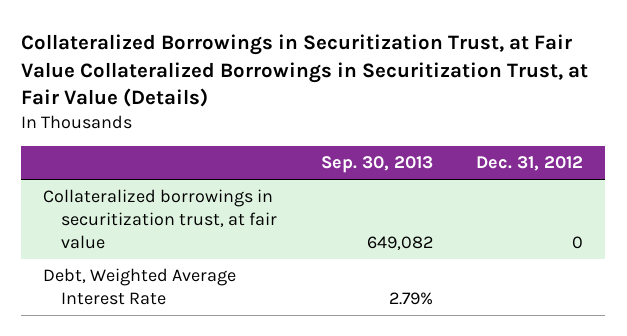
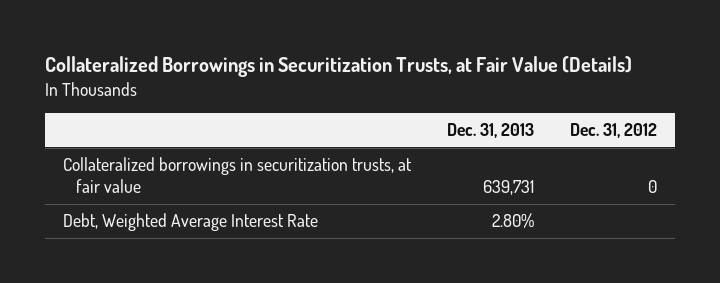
- Collateralized Borrowings in Securitization Trust, at Fair Value Collateralized Borrowings in Securitization Trust, at Fair Value (Details)
+ Collateralized Borrowings in Securitization Trusts, at Fair Value (Details)
- | Sep. 30, 2013 | Dec. 31, 2012
+ | Dec. 31, 2013 | Dec. 31, 2012
- Collateralized borrowings in securitization trust, at fair value | 649,082 | 0
+ Collateralized borrowings in securitization trusts, at fair value | 639,731 | 0

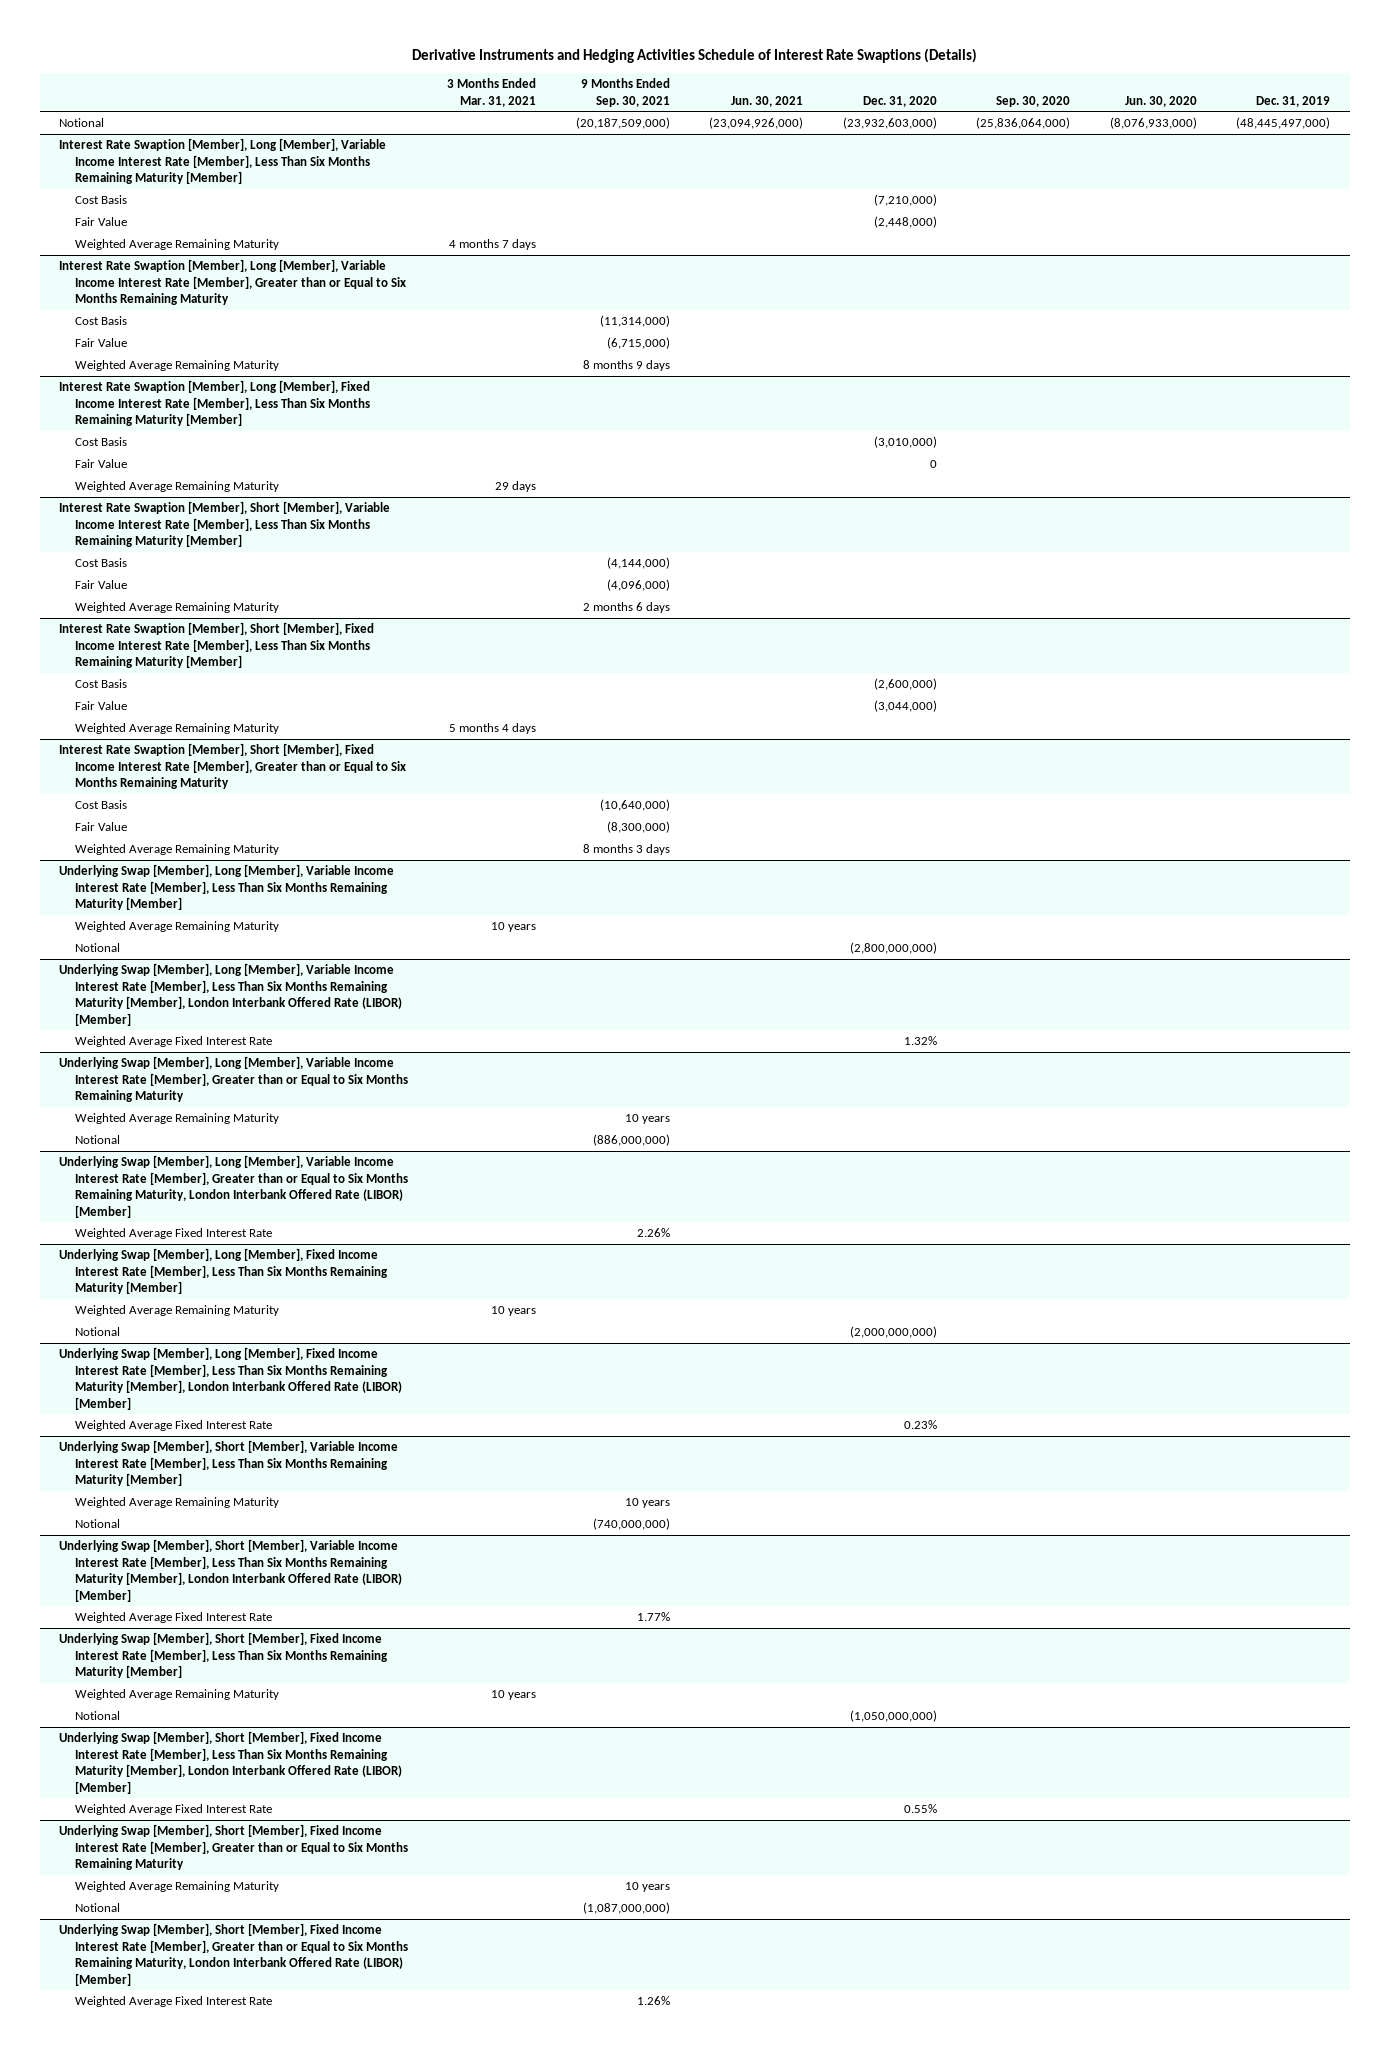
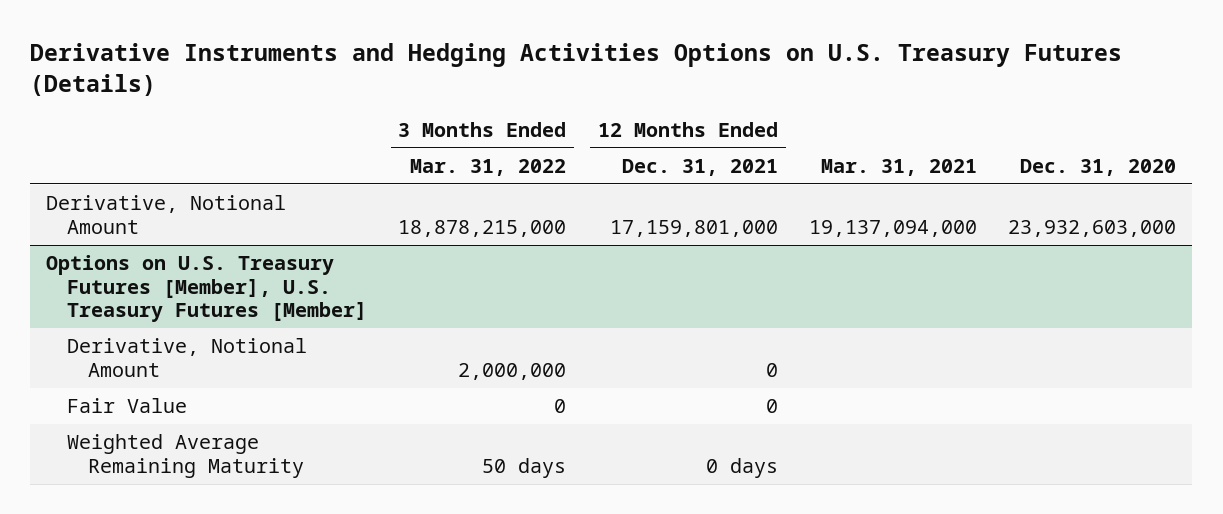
- Derivative Instruments and Hedging Activities Schedule of Interest Rate Swaptions (Details)
+ Derivative Instruments and Hedging Activities Options on U.S. Treasury Futures (Details)
- | 3 Months Ended Mar. 31, 2021 | 9 Months Ended Sep. 30, 2021 | Jun. 30, 2021 | Dec. 31, 2020 | Sep. 30, 2020 | Jun. 30, 2020 | Dec. 31, 2019
+ | 3 Months Ended Mar. 31, 2022 | 12 Months Ended Dec. 31, 2021 | Mar. 31, 2021 | Dec. 31, 2020
- Notional | | (20,187,509,000) | (23,094,926,000) | (23,932,603,000) | (25,836,064,000) | (8,076,933,000) | (48,445,497,000)
- Interest Rate Swaption [Member], Long [Member], Variable Income Interest Rate [Member], Less Than Six Months Remaining Maturity [Member]
- Cost Basis | | | | (7,210,000) | | |
- Fair Value | | | | (2,448,000) | | |
- Weighted Average Remaining Maturity | 4 months 7 days | | | | | |
- Interest Rate Swaption [Member], Long [Member], Variable Income Interest Rate [Member], Greater than or Equal to Six Months Remaining Maturity
- Cost Basis | | (11,314,000) | | | | |
- Fair Value | | (6,715,000) | | | | |
- Weighted Average Remaining Maturity | | 8 months 9 days | | | | |
- Interest Rate Swaption [Member], Long [Member], Fixed Income Interest Rate [Member], Less Than Six Months Remaining Maturity [Member]
- Cost Basis | | | | (3,010,000) | | |
- Fair Value | | | | 0 | | |
- Weighted Average Remaining Maturity | 29 days | | | | | |
- Interest Rate Swaption [Member], Short [Member], Variable Income Interest Rate [Member], Less Than Six Months Remaining Maturity [Member]
- Cost Basis | | (4,144,000) | | | | |
- Fair Value | | (4,096,000) | | | | |
- Weighted Average Remaining Maturity | | 2 months 6 days | | | | |
- Interest Rate Swaption [Member], Short [Member], Fixed Income Interest Rate [Member], Less Than Six Months Remaining Maturity [Member]
- Cost Basis | | | | (2,600,000) | | |
- Fair Value | | | | (3,044,000) | | |
- Weighted Average Remaining Maturity | 5 months 4 days | | | | | |
- Interest Rate Swaption [Member], Short [Member], Fixed Income Interest Rate [Member], Greater than or Equal to Six Months Remaining Maturity
- Cost Basis | | (10,640,000) | | | | |
- Fair Value | | (8,300,000) | | | | |
- Weighted Average Remaining Maturity | | 8 months 3 days | | | | |
- Underlying Swap [Member], Long [Member], Variable Income Interest Rate [Member], Less Than Six Months Remaining Maturity [Member]
- Weighted Average Remaining Maturity | 10 years | | | | | |
- Notional | | | | (2,800,000,000) | | |
- Underlying Swap [Member], Long [Member], Variable Income Interest Rate [Member], Less Than Six Months Remaining Maturity [Member], London Interbank Offered Rate (LIBOR) [Member]
- Weighted Average Fixed Interest Rate | | | | 1.32% | | |
- Underlying Swap [Member], Long [Member], Variable Income Interest Rate [Member], Greater than or Equal to Six Months Remaining Maturity
- Weighted Average Remaining Maturity | | 10 years | | | | |
- Notional | | (886,000,000) | | | | |
- Underlying Swap [Member], Long [Member], Variable Income Interest Rate [Member], Greater than or Equal to Six Months Remaining Maturity, London Interbank Offered Rate (LIBOR) [Member]
- Weighted Average Fixed Interest Rate | | 2.26% | | | | |
- Underlying Swap [Member], Long [Member], Fixed Income Interest Rate [Member], Less Than Six Months Remaining Maturity [Member]
- Weighted Average Remaining Maturity | 10 years | | | | | |
- Notional | | | | (2,000,000,000) | | |
- Underlying Swap [Member], Long [Member], Fixed Income Interest Rate [Member], Less Than Six Months Remaining Maturity [Member], London Interbank Offered Rate (LIBOR) [Member]
- Weighted Average Fixed Interest Rate | | | | 0.23% | | |
- Underlying Swap [Member], Short [Member], Variable Income Interest Rate [Member], Less Than Six Months Remaining Maturity [Member]
- Weighted Average Remaining Maturity | | 10 years | | | | |
- Notional | | (740,000,000) | | | | |
- Underlying Swap [Member], Short [Member], Variable Income Interest Rate [Member], Less Than Six Months Remaining Maturity [Member], London Interbank Offered Rate (LIBOR) [Member]
- Weighted Average Fixed Interest Rate | | 1.77% | | | | |
- Underlying Swap [Member], Short [Member], Fixed Income Interest Rate [Member], Less Than Six Months Remaining Maturity [Member]
- Weighted Average Remaining Maturity | 10 years | | | | | |
- Notional | | | | (1,050,000,000) | | |
- Underlying Swap [Member], Short [Member], Fixed Income Interest Rate [Member], Less Than Six Months Remaining Maturity [Member], London Interbank Offered Rate (LIBOR) [Member]
- Weighted Average Fixed Interest Rate | | | | 0.55% | | |
- Underlying Swap [Member], Short [Member], Fixed Income Interest Rate [Member], Greater than or Equal to Six Months Remaining Maturity
- Weighted Average Remaining Maturity | | 10 years | | | | |
- Notional | | (1,087,000,000) | | | | |
- Underlying Swap [Member], Short [Member], Fixed Income Interest Rate [Member], Greater than or Equal to Six Months Remaining Maturity, London Interbank Offered Rate (LIBOR) [Member]
- Weighted Average Fixed Interest Rate | | 1.26% | | | | |
+ Derivative, Notional Amount | 18,878,215,000 | 17,159,801,000 | 19,137,094,000 | 23,932,603,000
+ Options on U.S. Treasury Futures [Member], U.S. Treasury Futures [Member]
+ Derivative, Notional Amount | 2,000,000 | 0 | |
+ Fair Value | 0 | 0 | |
+ Weighted Average Remaining Maturity | 50 days | 0 days | |

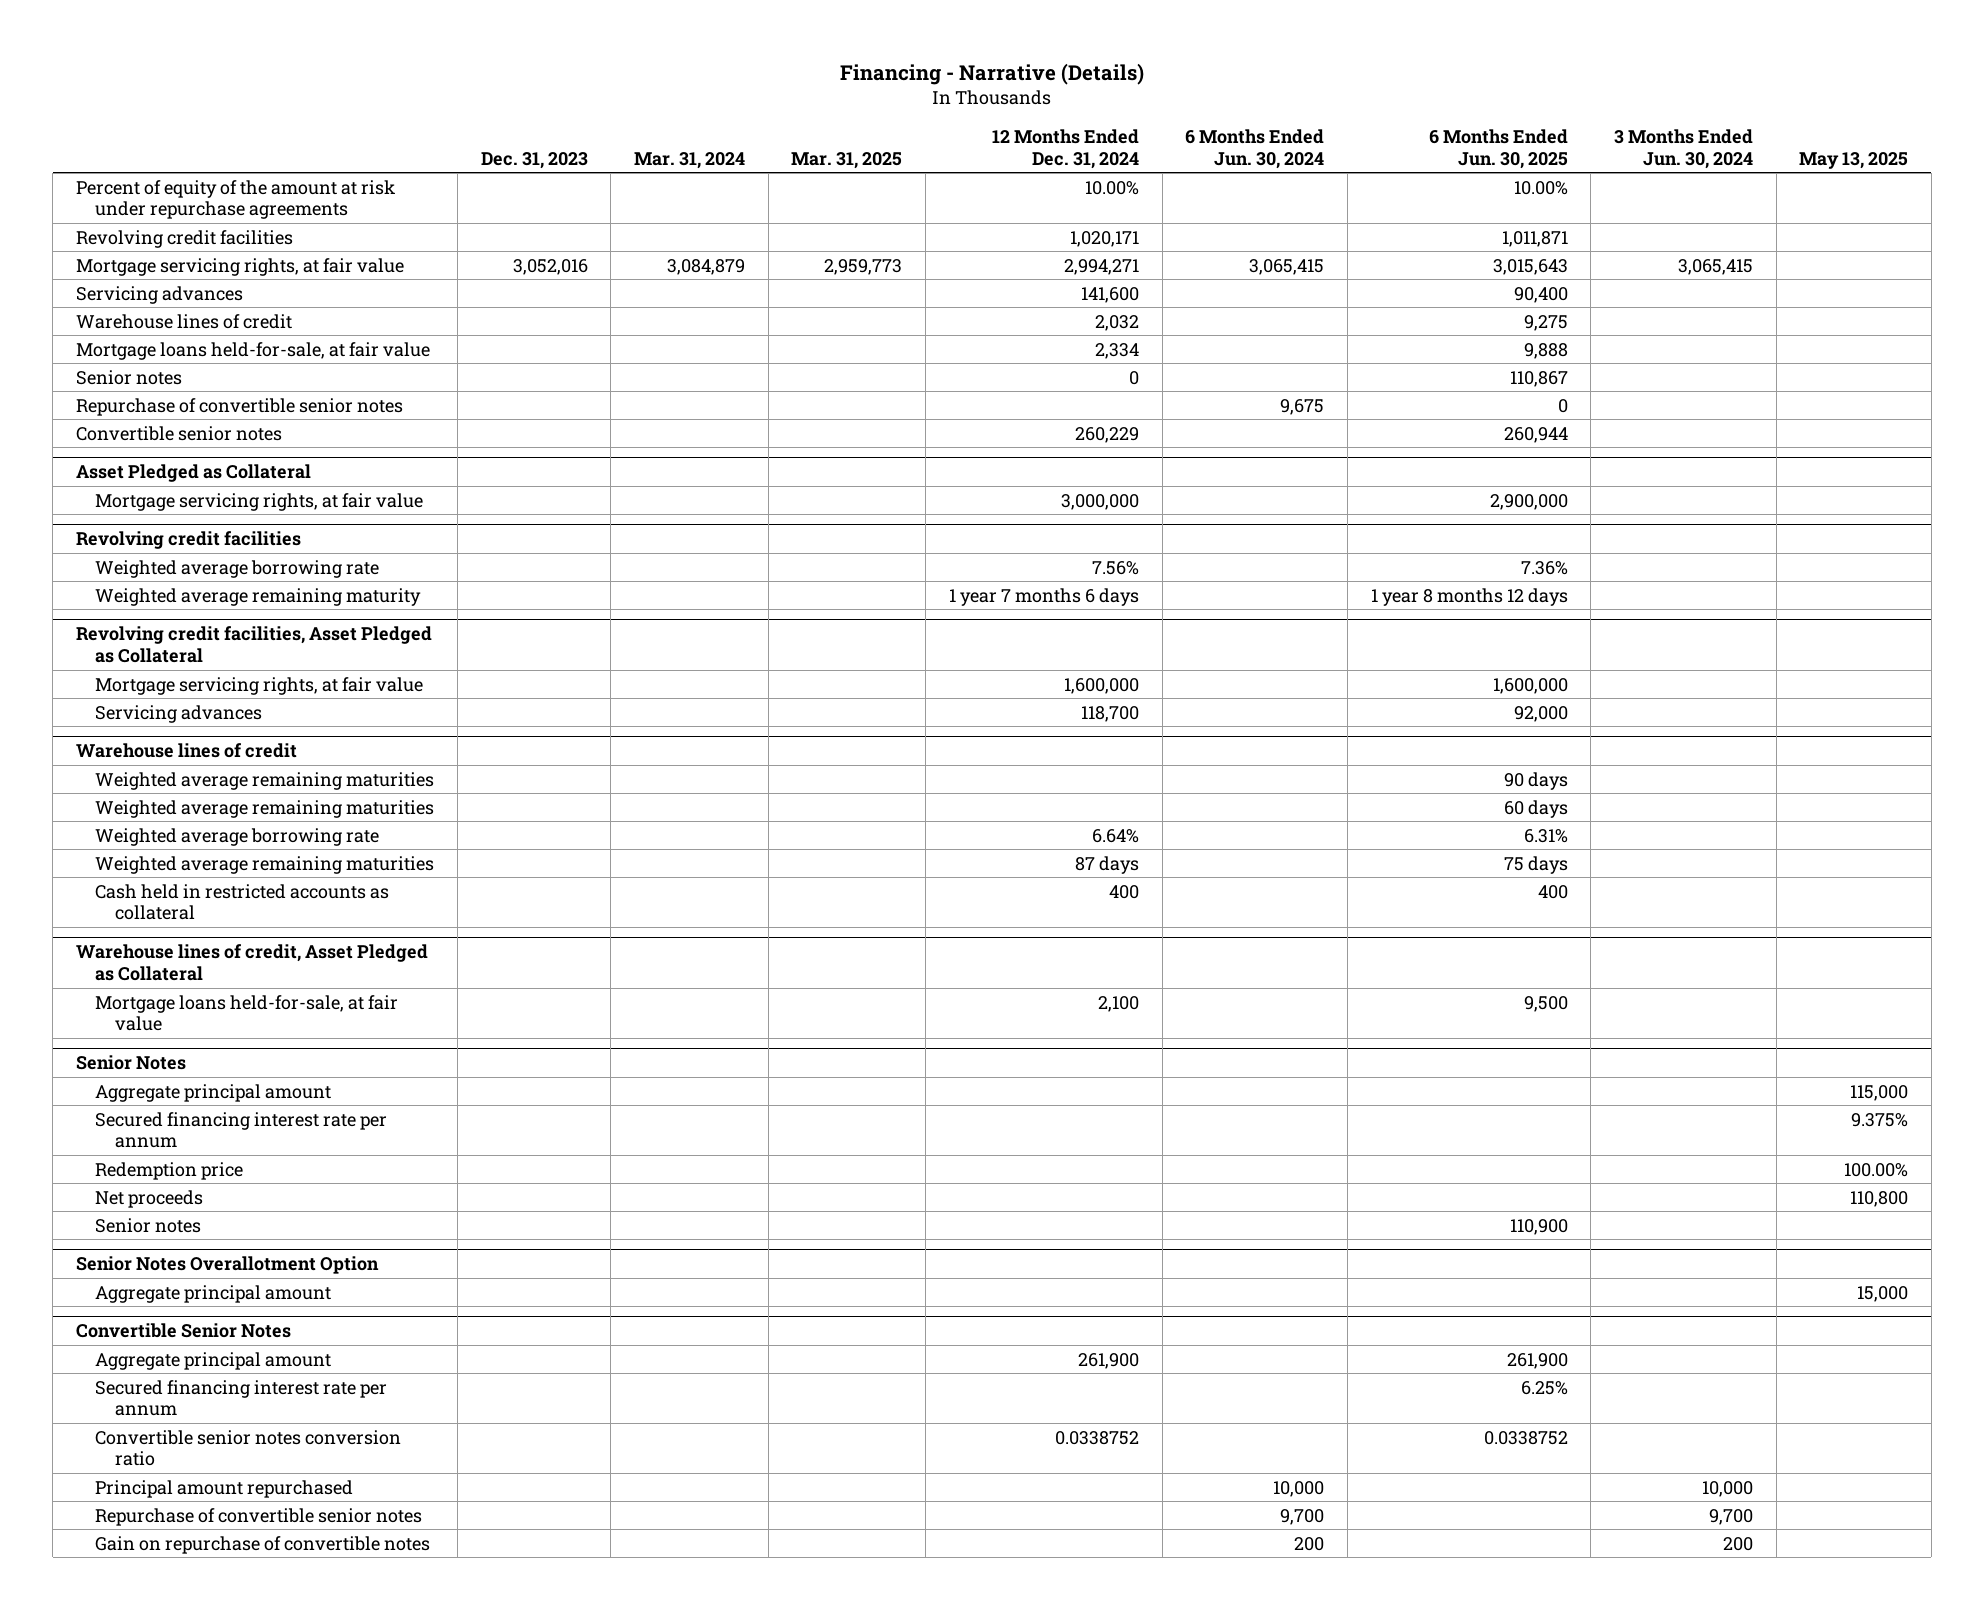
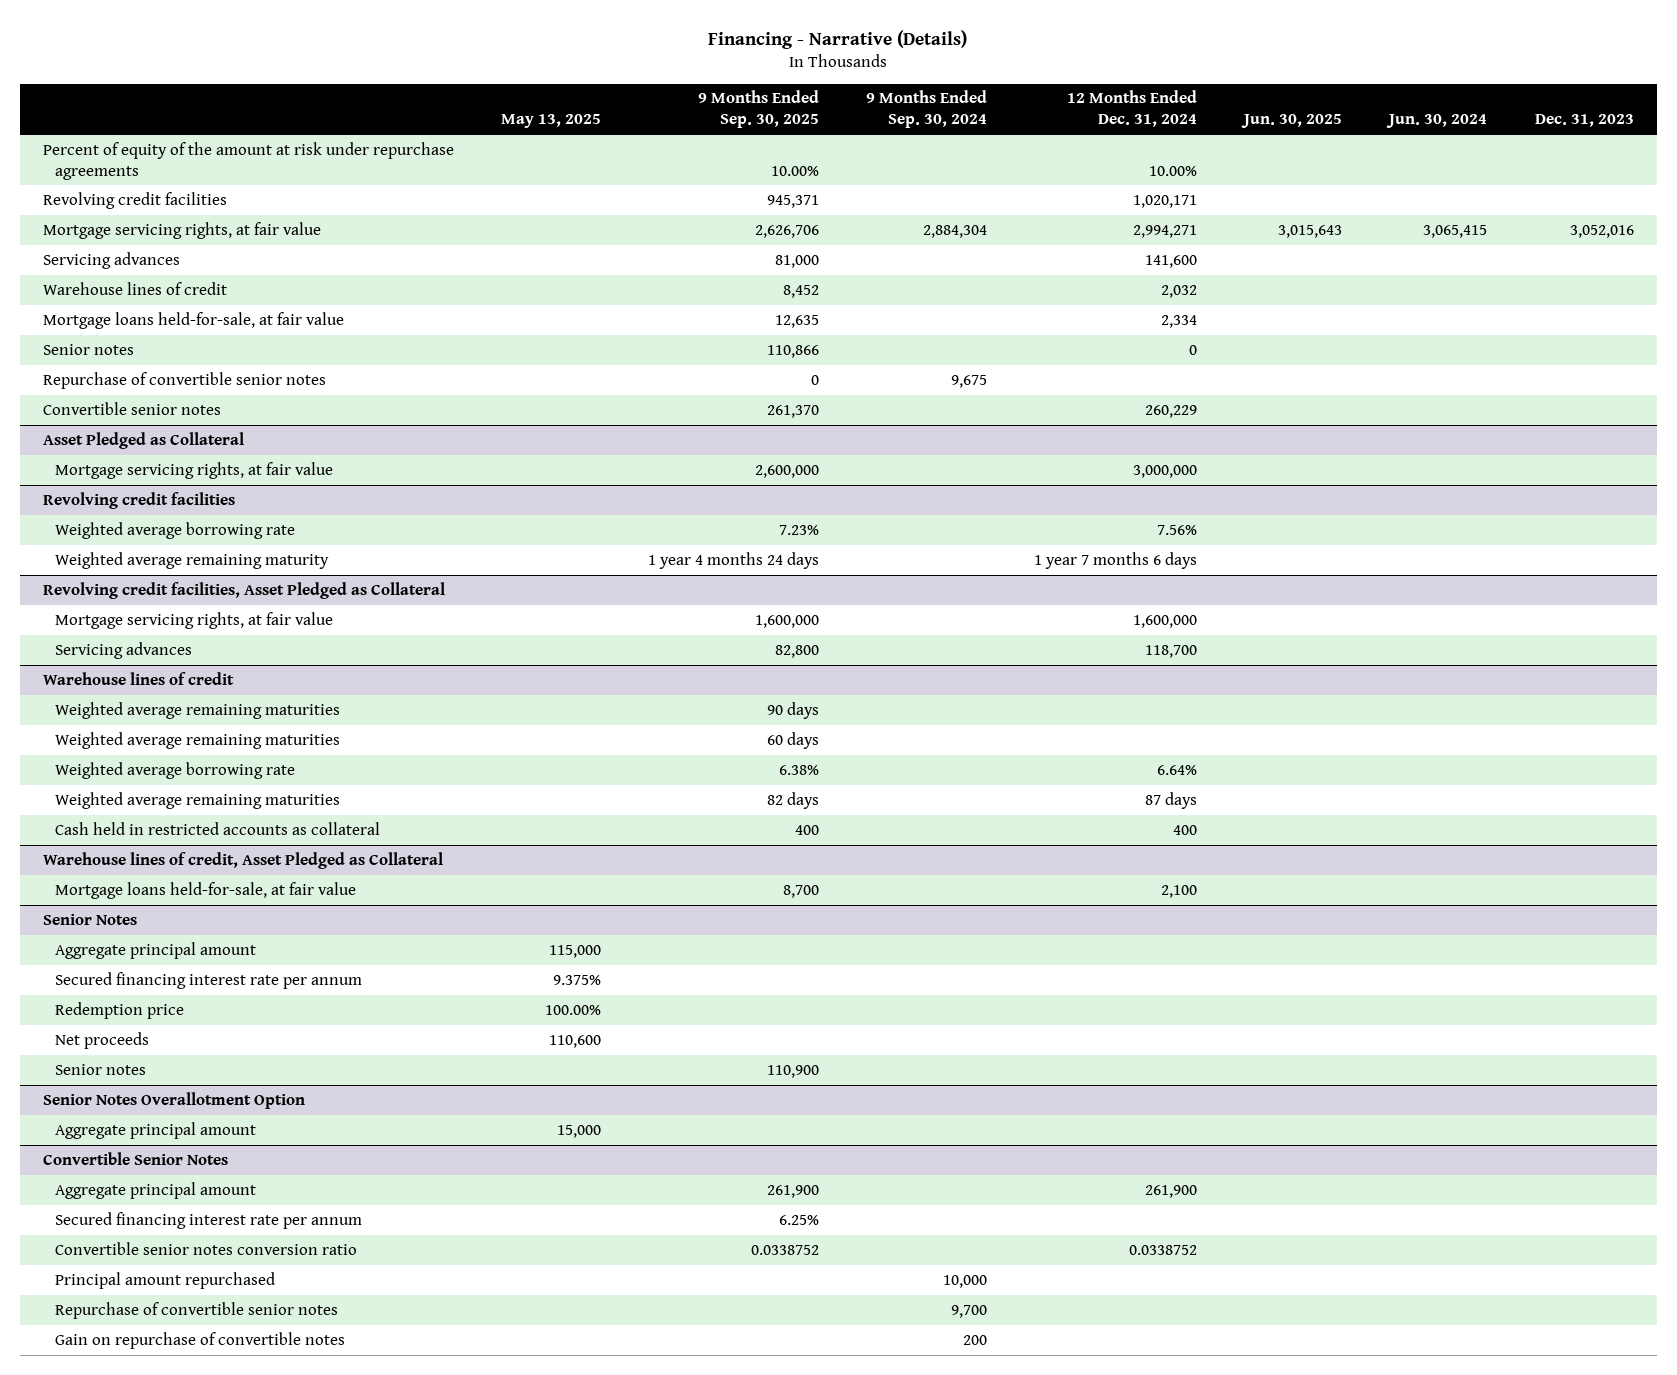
- | Dec. 31, 2023 | Mar. 31, 2024 | Mar. 31, 2025 | 12 Months Ended Dec. 31, 2024 | 6 Months Ended Jun. 30, 2024 | 6 Months Ended Jun. 30, 2025 | 3 Months Ended Jun. 30, 2024 | May 13, 2025
+ | May 13, 2025 | 9 Months Ended Sep. 30, 2025 | 9 Months Ended Sep. 30, 2024 | 12 Months Ended Dec. 31, 2024 | Jun. 30, 2025 | Jun. 30, 2024 | Dec. 31, 2023
@ Senior Notes
- Net proceeds | | | | | | | | 110,800
+ Net proceeds | 110,600 | | | | | |

